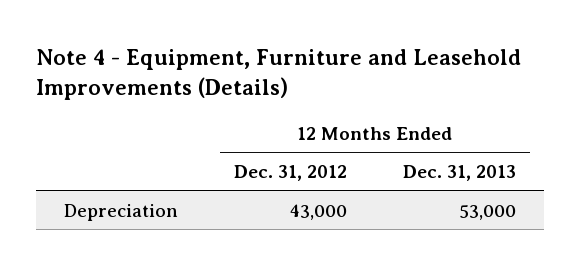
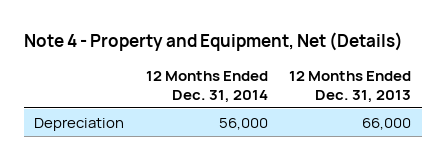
- Note 4 - Equipment, Furniture and Leasehold Improvements (Details)
+ Note 4 - Property and Equipment, Net (Details)
- | 12 Months Ended Dec. 31, 2012 | 12 Months Ended Dec. 31, 2013
+ | 12 Months Ended Dec. 31, 2014 | 12 Months Ended Dec. 31, 2013
- Depreciation | 43,000 | 53,000
+ Depreciation | 56,000 | 66,000

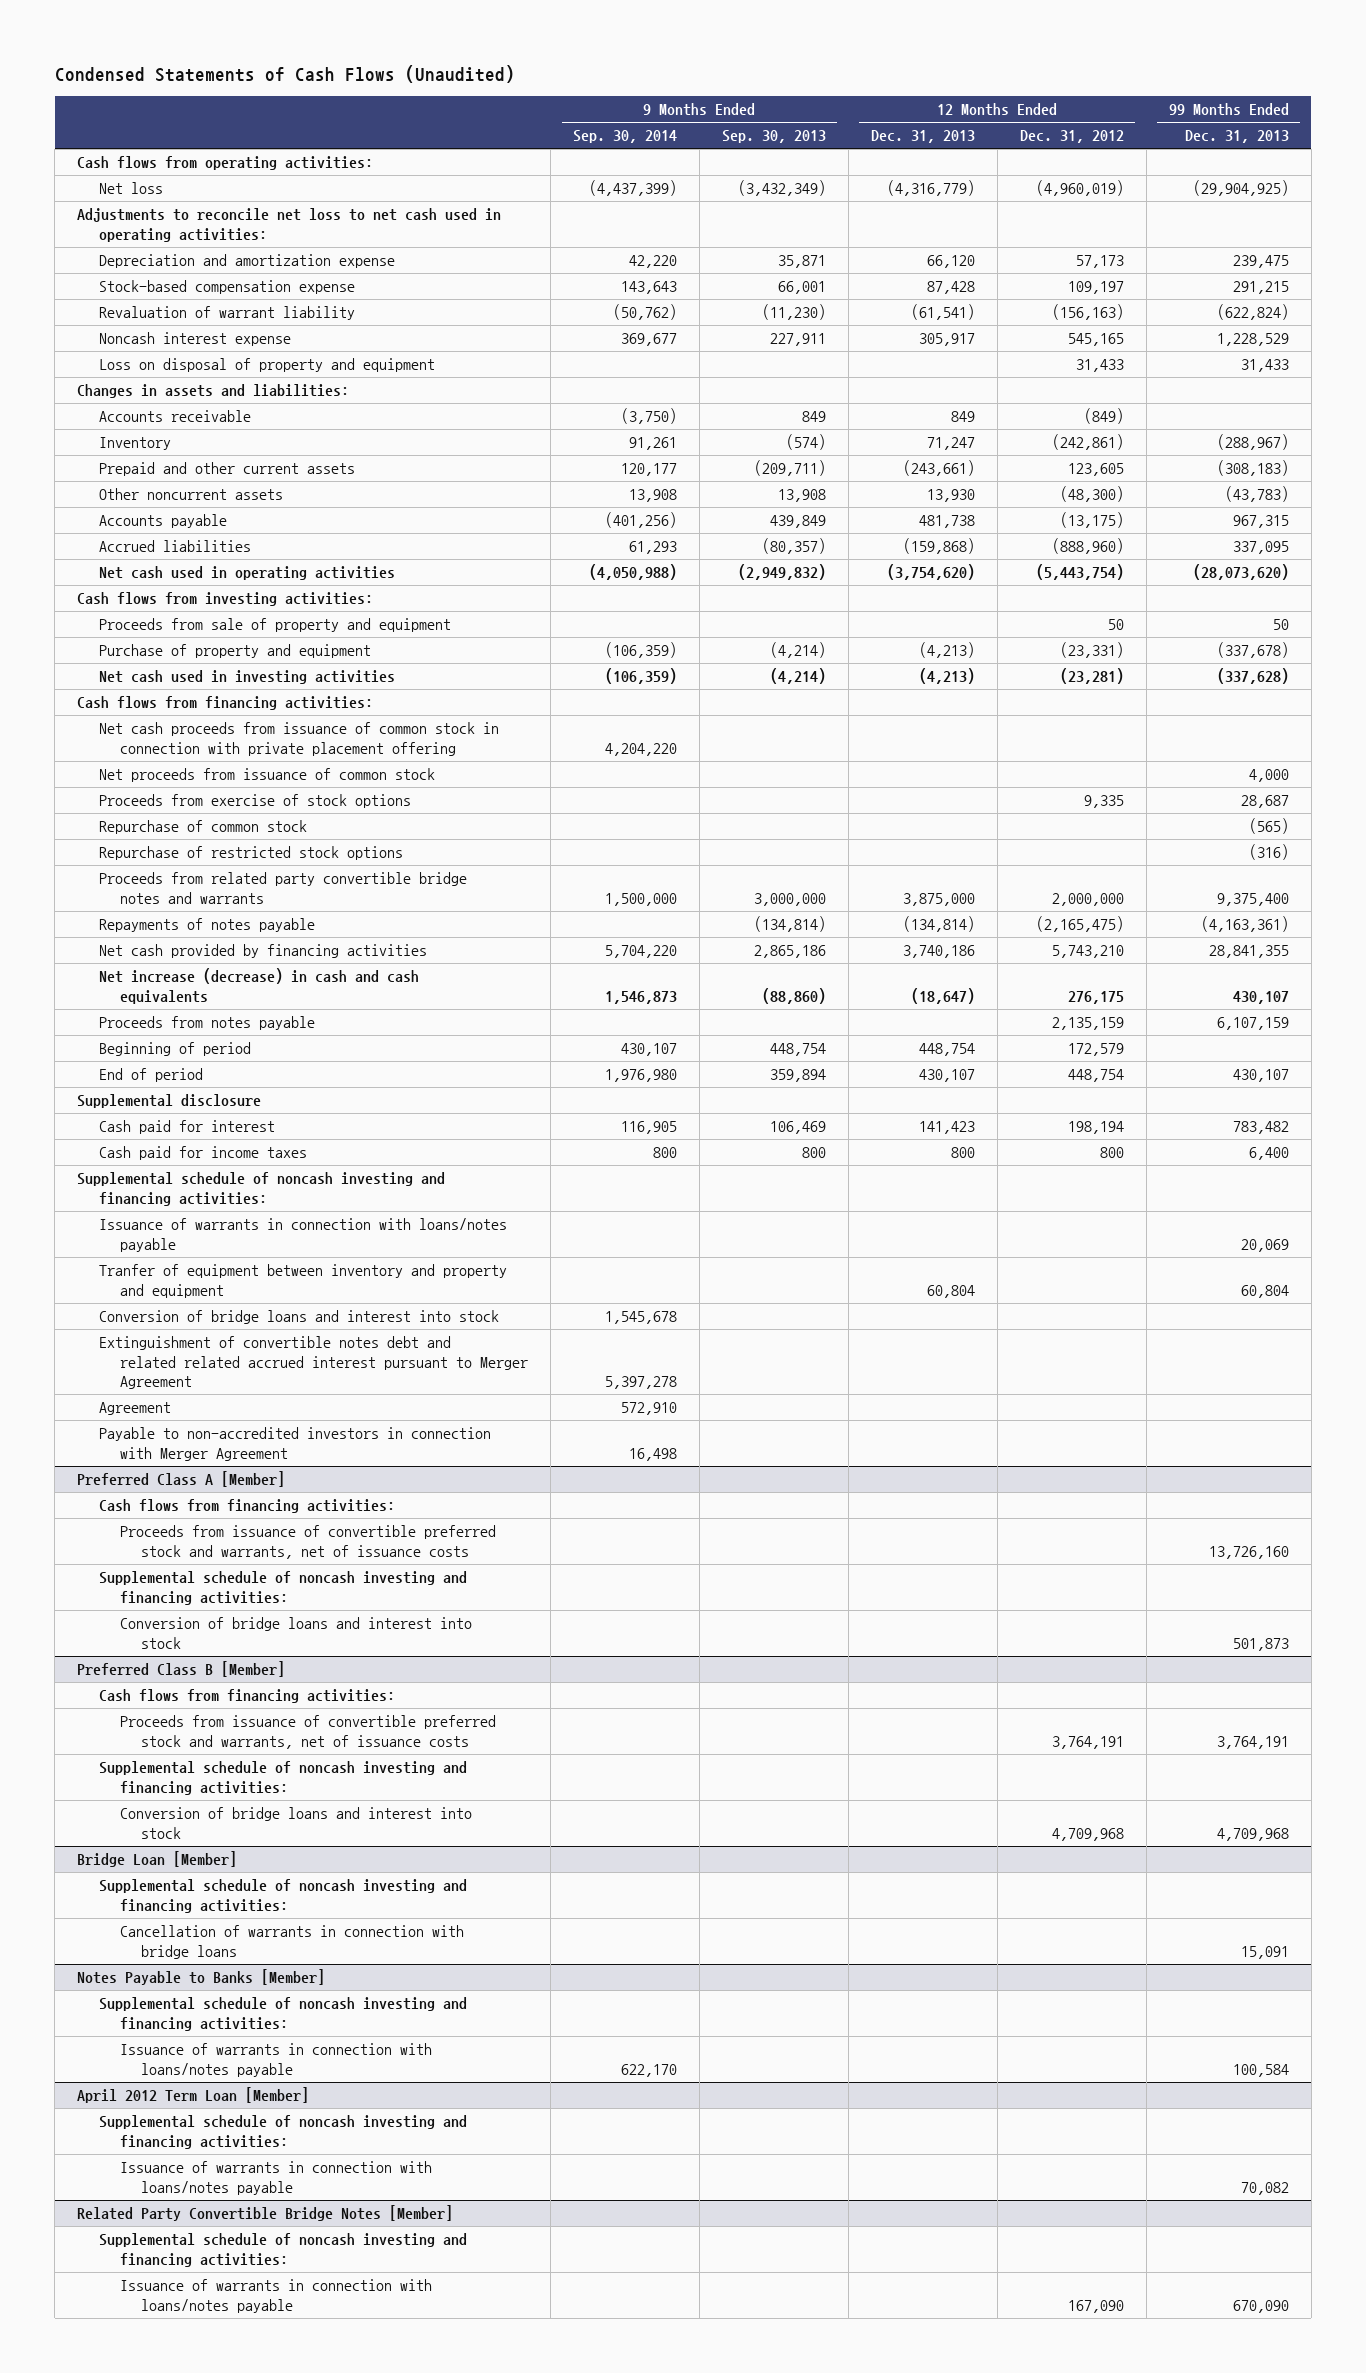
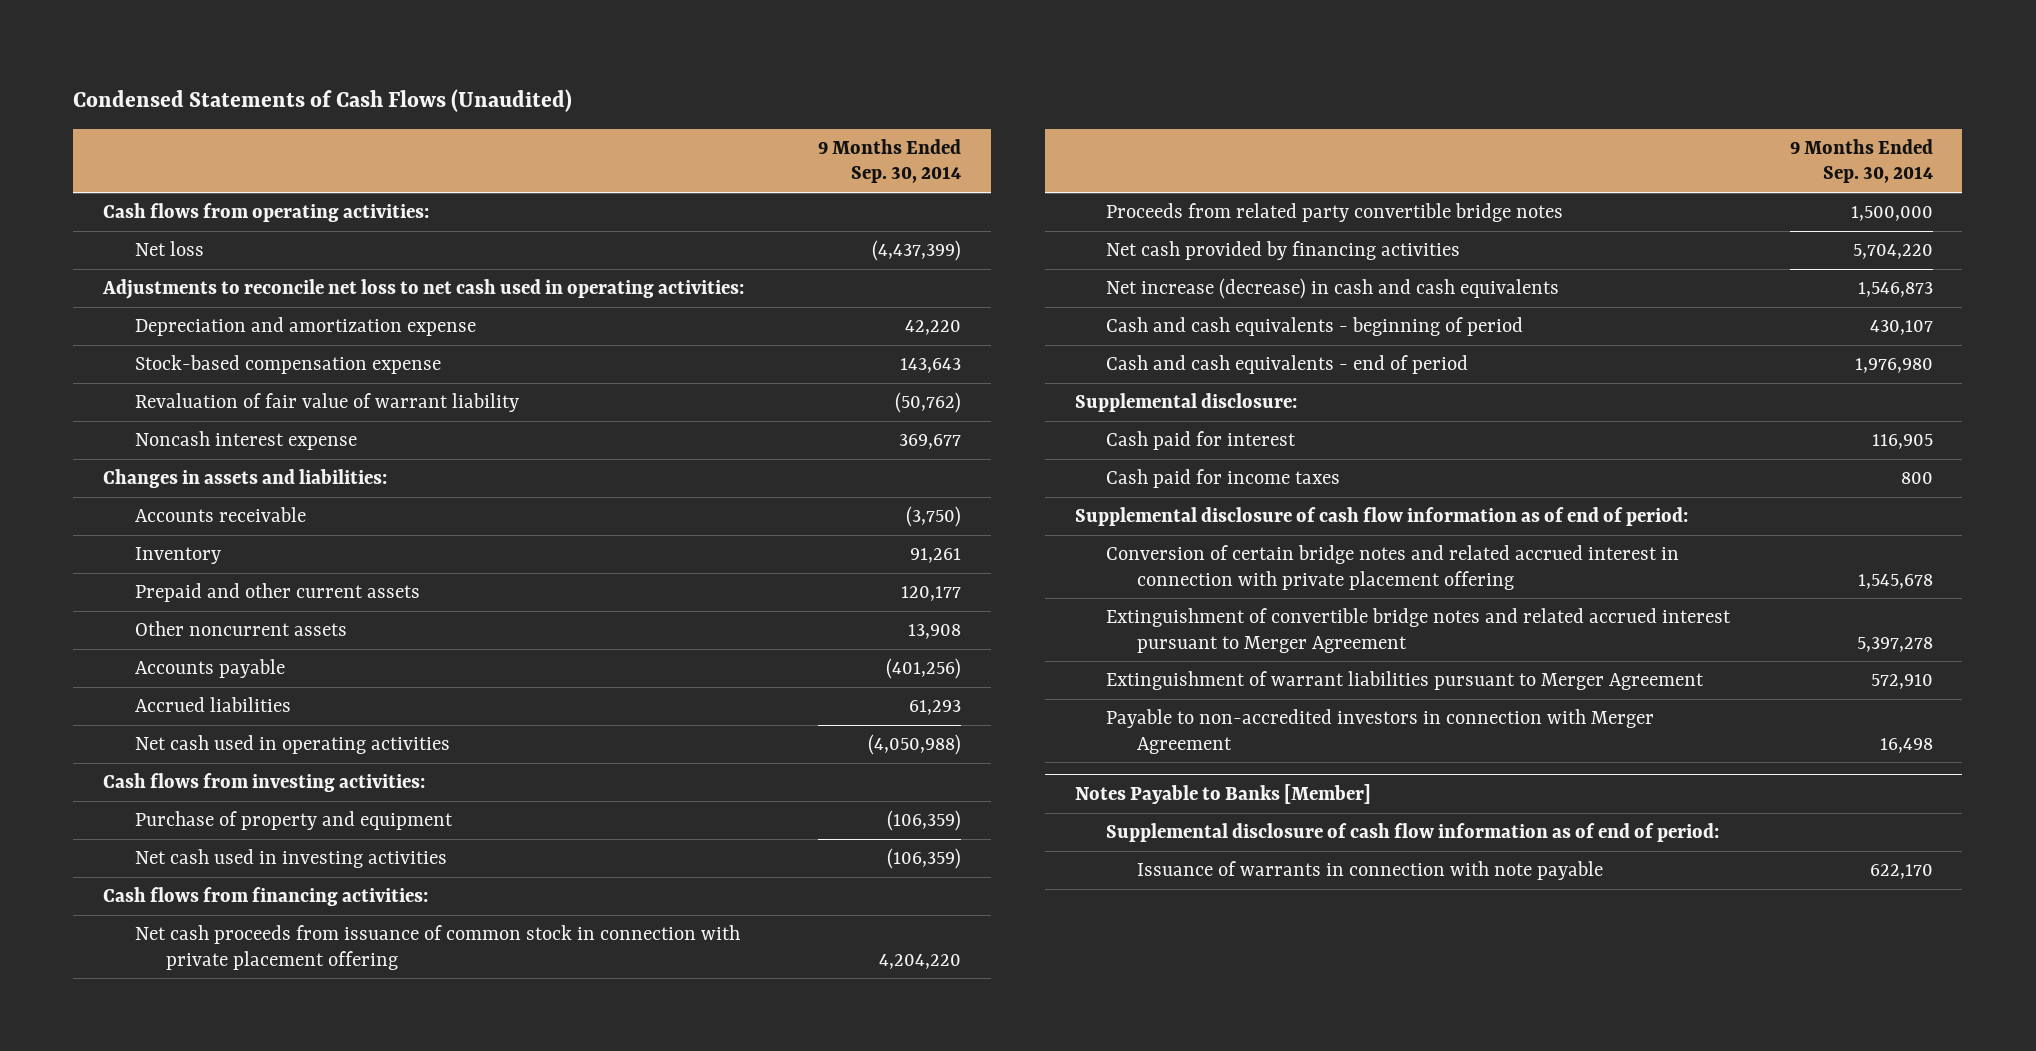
- | 9 Months Ended Sep. 30, 2014 | 9 Months Ended Sep. 30, 2013 | 12 Months Ended Dec. 31, 2013 | 12 Months Ended Dec. 31, 2012 | 99 Months Ended Dec. 31, 2013
+ | 9 Months Ended Sep. 30, 2014
- Revaluation of warrant liability | (50,762) | (11,230) | (61,541) | (156,163) | (622,824)
+ Revaluation of fair value of warrant liability | (50,762)
- Loss on disposal of property and equipment | | | | 31,433 | 31,433
- Proceeds from sale of property and equipment | | | | 50 | 50
- Net proceeds from issuance of common stock | | | | | 4,000
- Proceeds from exercise of stock options | | | | 9,335 | 28,687
- Repurchase of common stock | | | | | (565)
- Repurchase of restricted stock options | | | | | (316)
- Proceeds from related party convertible bridge notes and warrants | 1,500,000 | 3,000,000 | 3,875,000 | 2,000,000 | 9,375,400
- Repayments of notes payable | | (134,814) | (134,814) | (2,165,475) | (4,163,361)
+ Proceeds from related party convertible bridge notes | 1,500,000
- Proceeds from notes payable | | | | 2,135,159 | 6,107,159
- Beginning of period | 430,107 | 448,754 | 448,754 | 172,579 |
- End of period | 1,976,980 | 359,894 | 430,107 | 448,754 | 430,107
- Supplemental disclosure
+ Cash and cash equivalents - beginning of period | 430,107
+ Cash and cash equivalents - end of period | 1,976,980
+ Supplemental disclosure:
- Supplemental schedule of noncash investing and financing activities:
- Issuance of warrants in connection with loans/notes payable | | | | | 20,069
- Tranfer of equipment between inventory and property and equipment | | | 60,804 | | 60,804
- Conversion of bridge loans and interest into stock | 1,545,678 | | | |
- Extinguishment of convertible notes debt and related related accrued interest pursuant to Merger Agreement | 5,397,278 | | | |
- Agreement | 572,910 | | | |
+ Supplemental disclosure of cash flow information as of end of period:
+ Conversion of certain bridge notes and related accrued interest in connection with private placement offering | 1,545,678
+ Extinguishment of convertible bridge notes and related accrued interest pursuant to Merger Agreement | 5,397,278
+ Extinguishment of warrant liabilities pursuant to Merger Agreement | 572,910
- Preferred Class A [Member]
- Cash flows from financing activities:
- Proceeds from issuance of convertible preferred stock and warrants, net of issuance costs | | | | | 13,726,160
- Supplemental schedule of noncash investing and financing activities:
- Conversion of bridge loans and interest into stock | | | | | 501,873
- Preferred Class B [Member]
- Cash flows from financing activities:
- Proceeds from issuance of convertible preferred stock and warrants, net of issuance costs | | | | 3,764,191 | 3,764,191
- Supplemental schedule of noncash investing and financing activities:
- Conversion of bridge loans and interest into stock | | | | 4,709,968 | 4,709,968
- Bridge Loan [Member]
- Supplemental schedule of noncash investing and financing activities:
- Cancellation of warrants in connection with bridge loans | | | | | 15,091
@ Notes Payable to Banks [Member]
- Supplemental schedule of noncash investing and financing activities:
- Issuance of warrants in connection with loans/notes payable | 622,170 | | | | 100,584
- April 2012 Term Loan [Member]
- Supplemental schedule of noncash investing and financing activities:
- Issuance of warrants in connection with loans/notes payable | | | | | 70,082
- Related Party Convertible Bridge Notes [Member]
- Supplemental schedule of noncash investing and financing activities:
- Issuance of warrants in connection with loans/notes payable | | | | 167,090 | 670,090
@ Notes Payable to Banks [Member]
+ Supplemental disclosure of cash flow information as of end of period:
+ Issuance of warrants in connection with note payable | 622,170

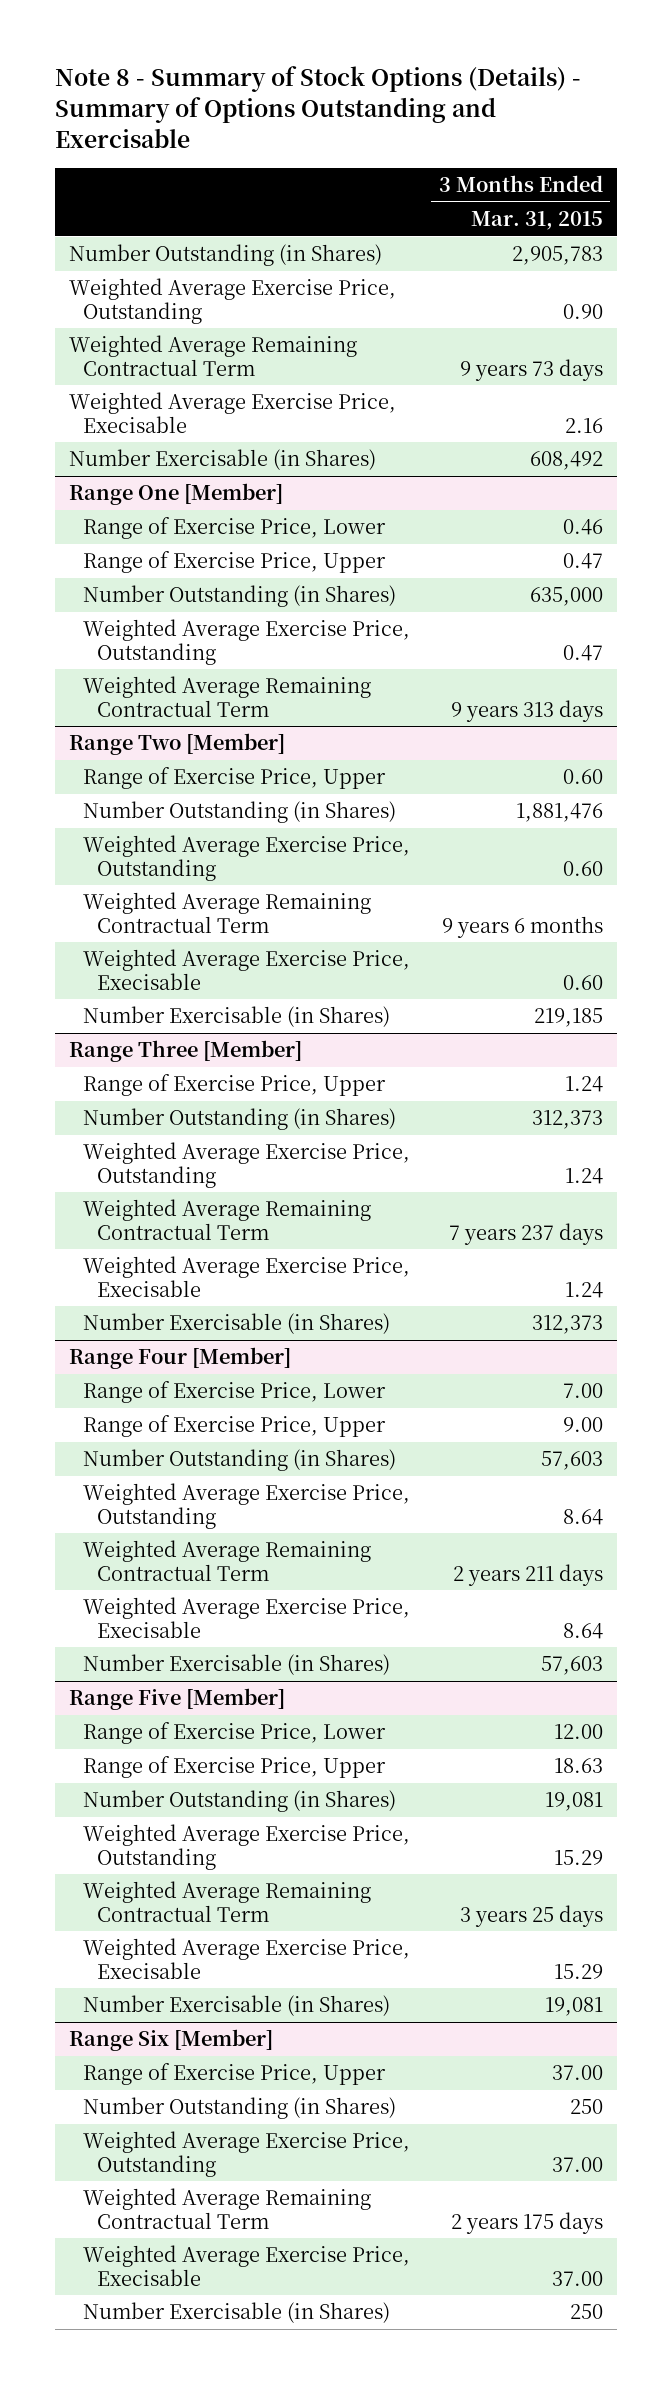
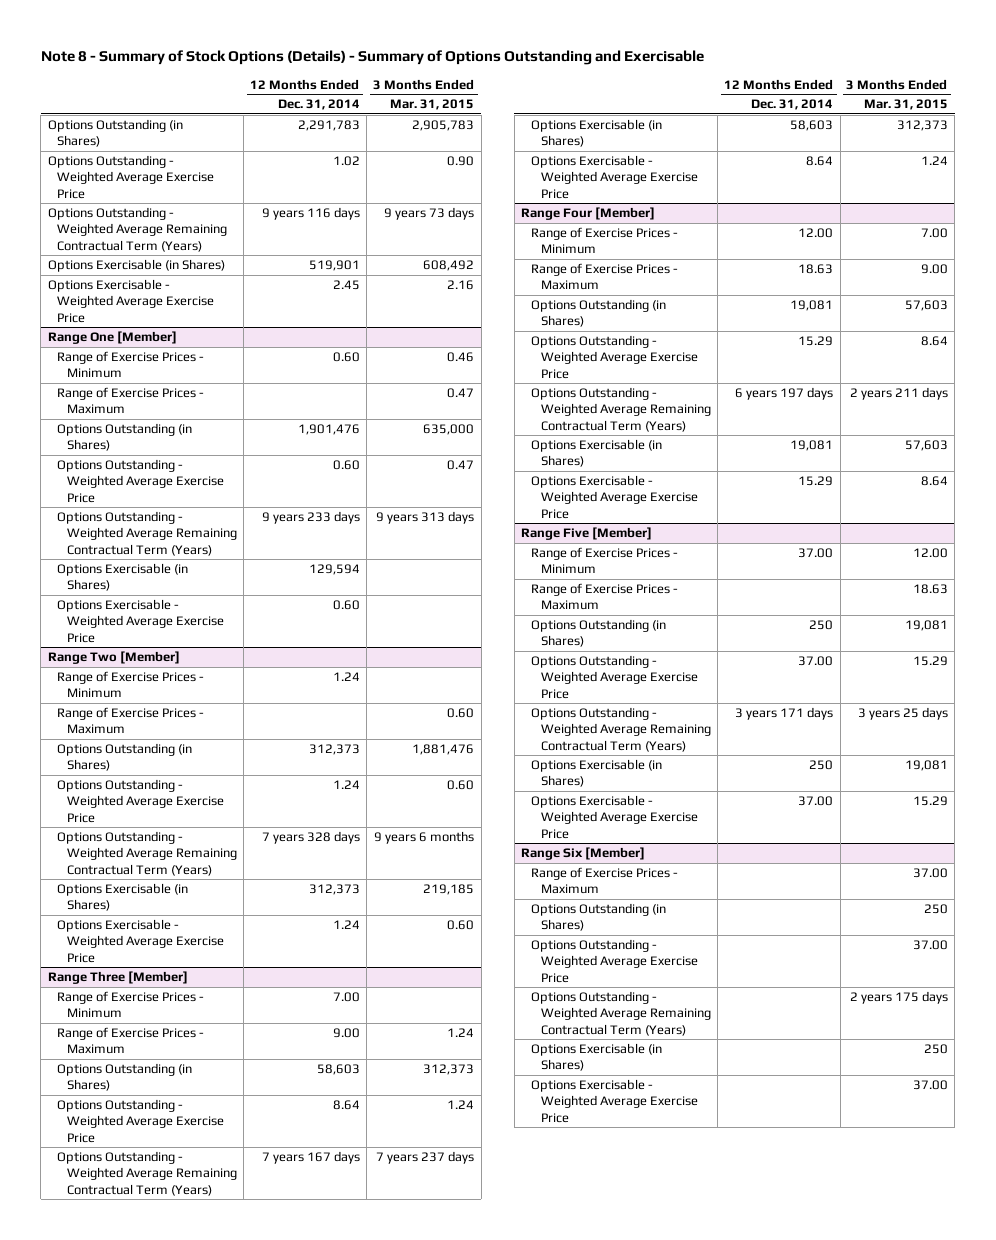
- | 3 Months Ended Mar. 31, 2015
+ | 12 Months Ended Dec. 31, 2014 | 3 Months Ended Mar. 31, 2015
- Number Outstanding (in Shares) | 2,905,783
- Weighted Average Exercise Price, Outstanding | 0.90
- Weighted Average Remaining Contractual Term | 9 years 73 days
- Weighted Average Exercise Price, Execisable | 2.16
- Number Exercisable (in Shares) | 608,492
+ Options Outstanding (in Shares) | 2,291,783 | 2,905,783
+ Options Outstanding - Weighted Average Exercise Price | 1.02 | 0.90
+ Options Outstanding - Weighted Average Remaining Contractual Term (Years) | 9 years 116 days | 9 years 73 days
+ Options Exercisable (in Shares) | 519,901 | 608,492
+ Options Exercisable - Weighted Average Exercise Price | 2.45 | 2.16
@ Range One [Member]
- Range of Exercise Price, Lower | 0.46
- Range of Exercise Price, Upper | 0.47
- Number Outstanding (in Shares) | 635,000
- Weighted Average Exercise Price, Outstanding | 0.47
- Weighted Average Remaining Contractual Term | 9 years 313 days
+ Range of Exercise Prices - Minimum | 0.60 | 0.46
+ Range of Exercise Prices - Maximum | | 0.47
+ Options Outstanding (in Shares) | 1,901,476 | 635,000
+ Options Outstanding - Weighted Average Exercise Price | 0.60 | 0.47
+ Options Outstanding - Weighted Average Remaining Contractual Term (Years) | 9 years 233 days | 9 years 313 days
+ Options Exercisable (in Shares) | 129,594 |
+ Options Exercisable - Weighted Average Exercise Price | 0.60 |
@ Range Two [Member]
- Range of Exercise Price, Upper | 0.60
- Number Outstanding (in Shares) | 1,881,476
- Weighted Average Exercise Price, Outstanding | 0.60
- Weighted Average Remaining Contractual Term | 9 years 6 months
- Weighted Average Exercise Price, Execisable | 0.60
- Number Exercisable (in Shares) | 219,185
+ Range of Exercise Prices - Minimum | 1.24 |
+ Range of Exercise Prices - Maximum | | 0.60
+ Options Outstanding (in Shares) | 312,373 | 1,881,476
+ Options Outstanding - Weighted Average Exercise Price | 1.24 | 0.60
+ Options Outstanding - Weighted Average Remaining Contractual Term (Years) | 7 years 328 days | 9 years 6 months
+ Options Exercisable (in Shares) | 312,373 | 219,185
+ Options Exercisable - Weighted Average Exercise Price | 1.24 | 0.60
@ Range Three [Member]
- Range of Exercise Price, Upper | 1.24
- Number Outstanding (in Shares) | 312,373
- Weighted Average Exercise Price, Outstanding | 1.24
- Weighted Average Remaining Contractual Term | 7 years 237 days
- Weighted Average Exercise Price, Execisable | 1.24
- Number Exercisable (in Shares) | 312,373
+ Range of Exercise Prices - Minimum | 7.00 |
+ Range of Exercise Prices - Maximum | 9.00 | 1.24
+ Options Outstanding (in Shares) | 58,603 | 312,373
+ Options Outstanding - Weighted Average Exercise Price | 8.64 | 1.24
+ Options Outstanding - Weighted Average Remaining Contractual Term (Years) | 7 years 167 days | 7 years 237 days
+ Options Exercisable (in Shares) | 58,603 | 312,373
+ Options Exercisable - Weighted Average Exercise Price | 8.64 | 1.24
@ Range Four [Member]
- Range of Exercise Price, Lower | 7.00
- Range of Exercise Price, Upper | 9.00
- Number Outstanding (in Shares) | 57,603
- Weighted Average Exercise Price, Outstanding | 8.64
- Weighted Average Remaining Contractual Term | 2 years 211 days
- Weighted Average Exercise Price, Execisable | 8.64
- Number Exercisable (in Shares) | 57,603
+ Range of Exercise Prices - Minimum | 12.00 | 7.00
+ Range of Exercise Prices - Maximum | 18.63 | 9.00
+ Options Outstanding (in Shares) | 19,081 | 57,603
+ Options Outstanding - Weighted Average Exercise Price | 15.29 | 8.64
+ Options Outstanding - Weighted Average Remaining Contractual Term (Years) | 6 years 197 days | 2 years 211 days
+ Options Exercisable (in Shares) | 19,081 | 57,603
+ Options Exercisable - Weighted Average Exercise Price | 15.29 | 8.64
@ Range Five [Member]
- Range of Exercise Price, Lower | 12.00
- Range of Exercise Price, Upper | 18.63
- Number Outstanding (in Shares) | 19,081
- Weighted Average Exercise Price, Outstanding | 15.29
- Weighted Average Remaining Contractual Term | 3 years 25 days
- Weighted Average Exercise Price, Execisable | 15.29
- Number Exercisable (in Shares) | 19,081
+ Range of Exercise Prices - Minimum | 37.00 | 12.00
+ Range of Exercise Prices - Maximum | | 18.63
+ Options Outstanding (in Shares) | 250 | 19,081
+ Options Outstanding - Weighted Average Exercise Price | 37.00 | 15.29
+ Options Outstanding - Weighted Average Remaining Contractual Term (Years) | 3 years 171 days | 3 years 25 days
+ Options Exercisable (in Shares) | 250 | 19,081
+ Options Exercisable - Weighted Average Exercise Price | 37.00 | 15.29
@ Range Six [Member]
- Range of Exercise Price, Upper | 37.00
- Number Outstanding (in Shares) | 250
- Weighted Average Exercise Price, Outstanding | 37.00
- Weighted Average Remaining Contractual Term | 2 years 175 days
- Weighted Average Exercise Price, Execisable | 37.00
- Number Exercisable (in Shares) | 250
+ Range of Exercise Prices - Maximum | | 37.00
+ Options Outstanding (in Shares) | | 250
+ Options Outstanding - Weighted Average Exercise Price | | 37.00
+ Options Outstanding - Weighted Average Remaining Contractual Term (Years) | | 2 years 175 days
+ Options Exercisable (in Shares) | | 250
+ Options Exercisable - Weighted Average Exercise Price | | 37.00

